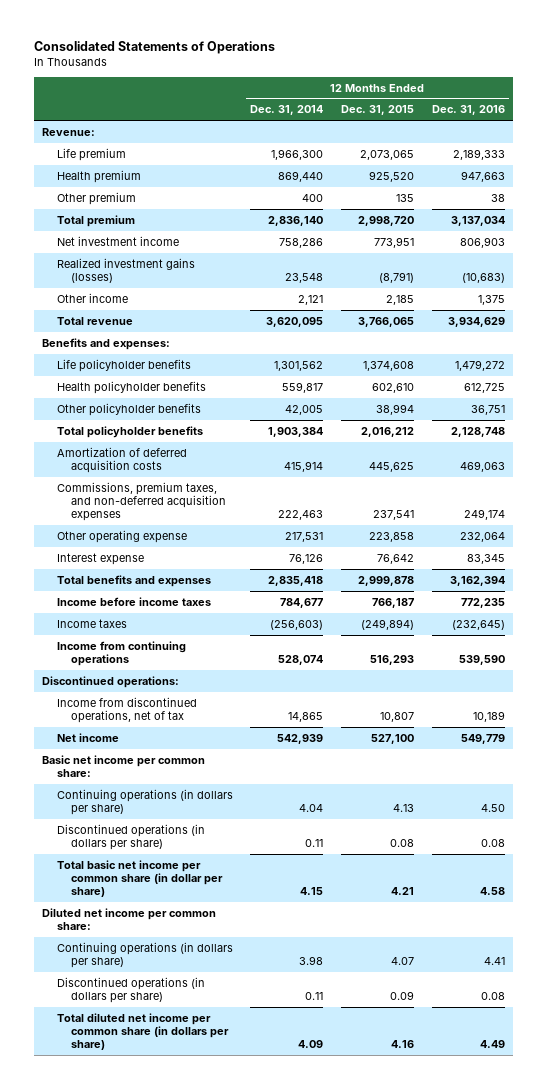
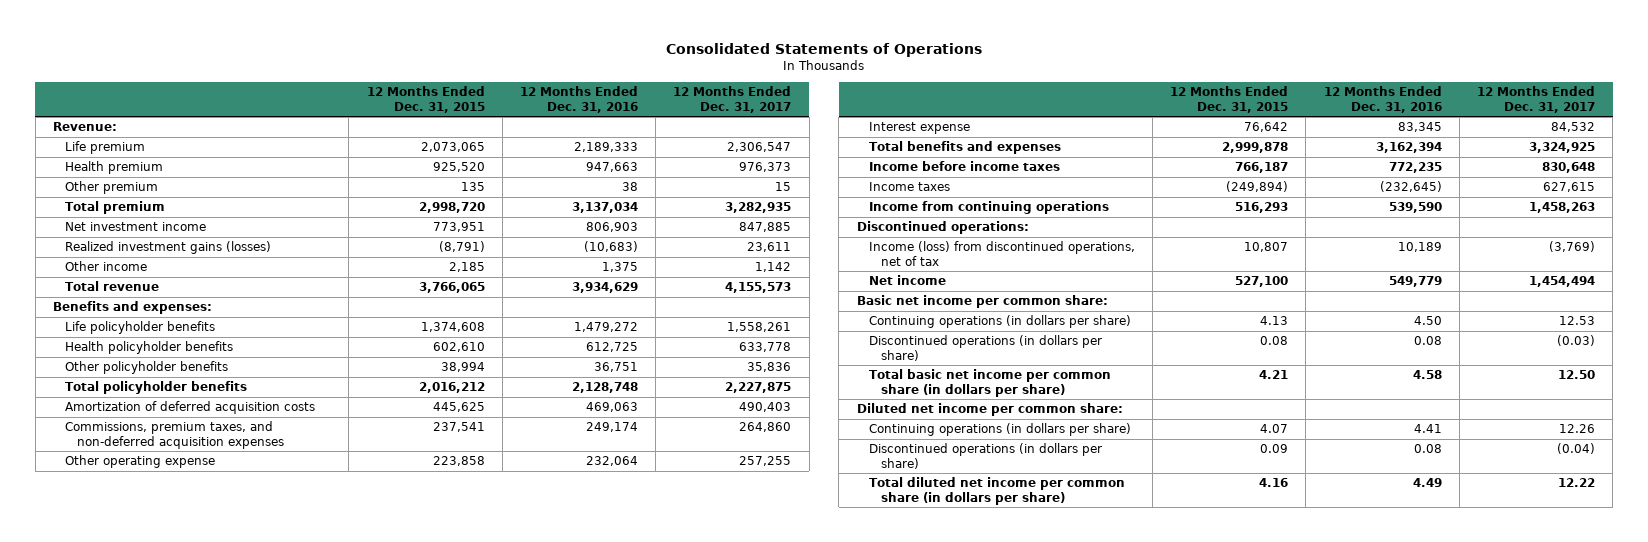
- | 12 Months Ended Dec. 31, 2014 | 12 Months Ended Dec. 31, 2015 | 12 Months Ended Dec. 31, 2016
+ | 12 Months Ended Dec. 31, 2015 | 12 Months Ended Dec. 31, 2016 | 12 Months Ended Dec. 31, 2017
- Income from discontinued operations, net of tax | 14,865 | 10,807 | 10,189
+ Income (loss) from discontinued operations, net of tax | 10,807 | 10,189 | (3,769)
- Total basic net income per common share (in dollar per share) | 4.15 | 4.21 | 4.58
+ Total basic net income per common share (in dollars per share) | 4.21 | 4.58 | 12.50

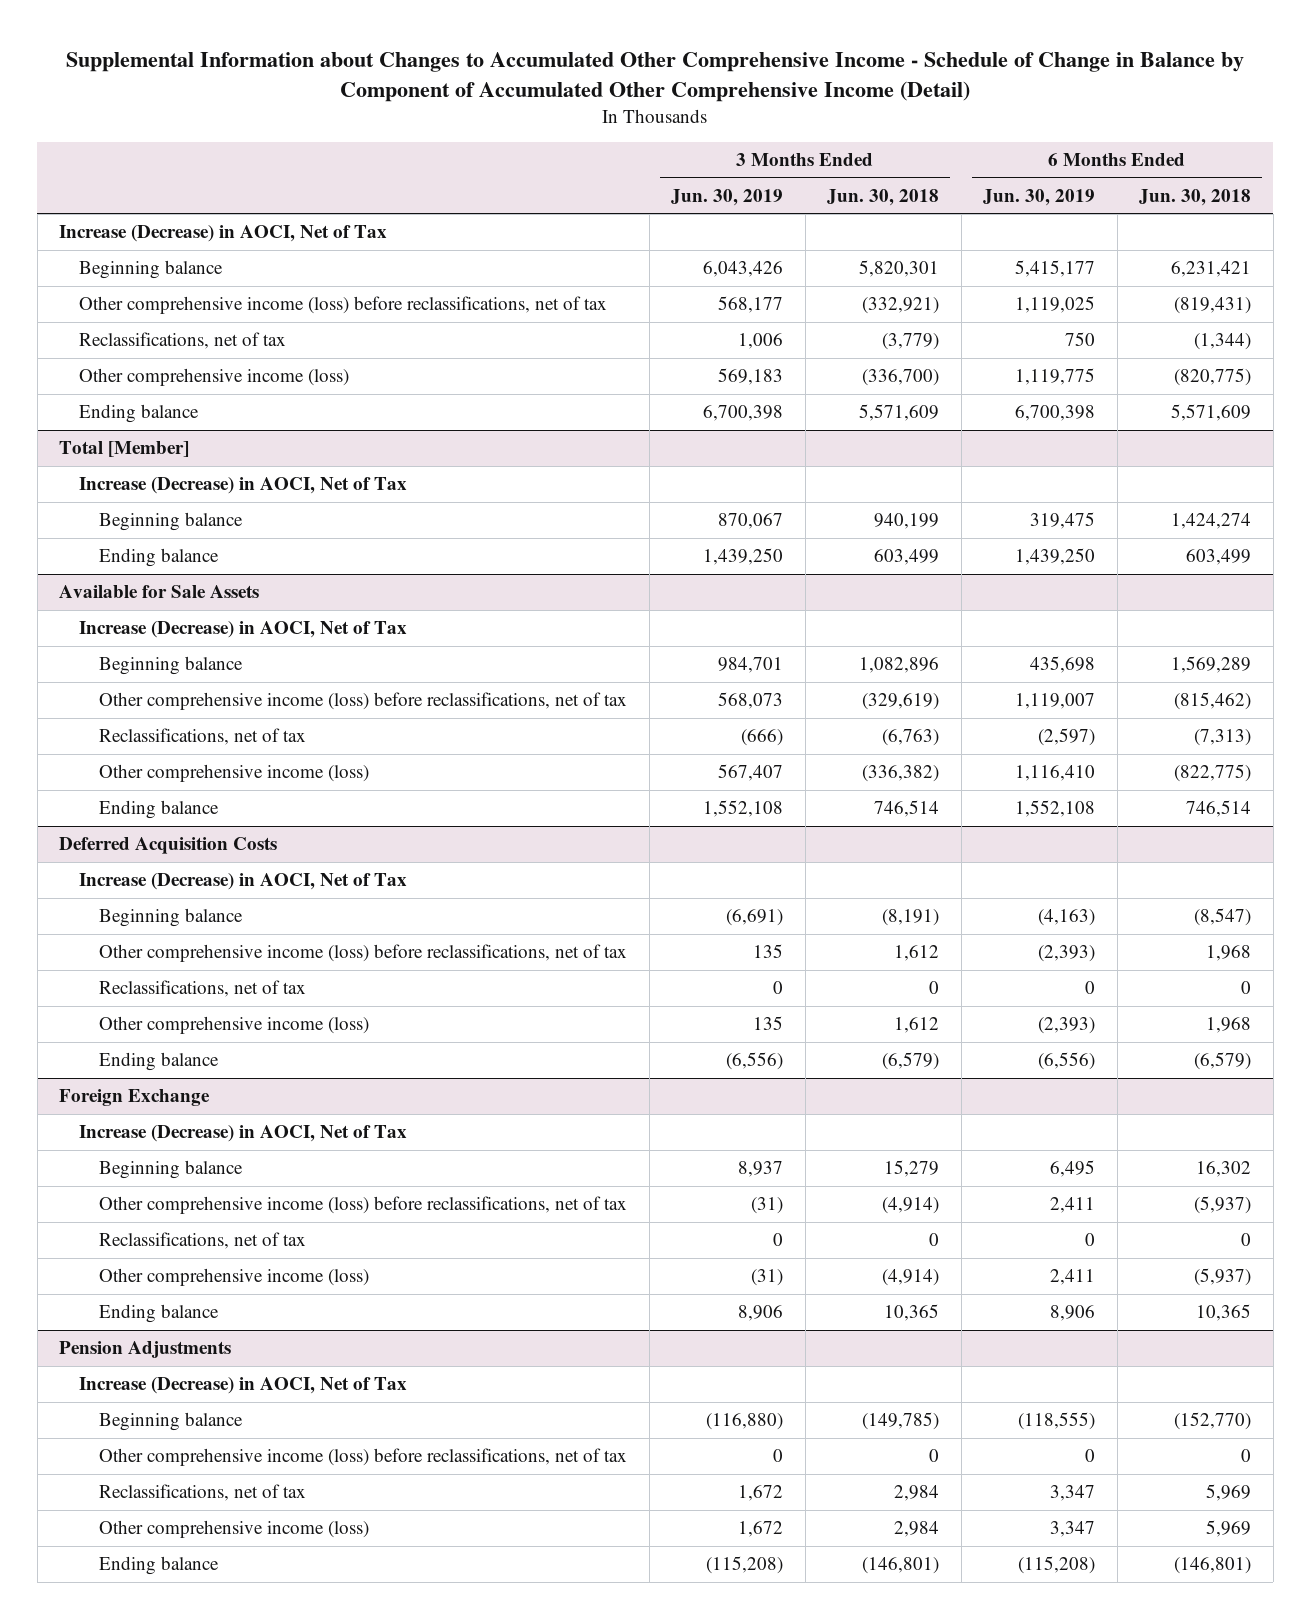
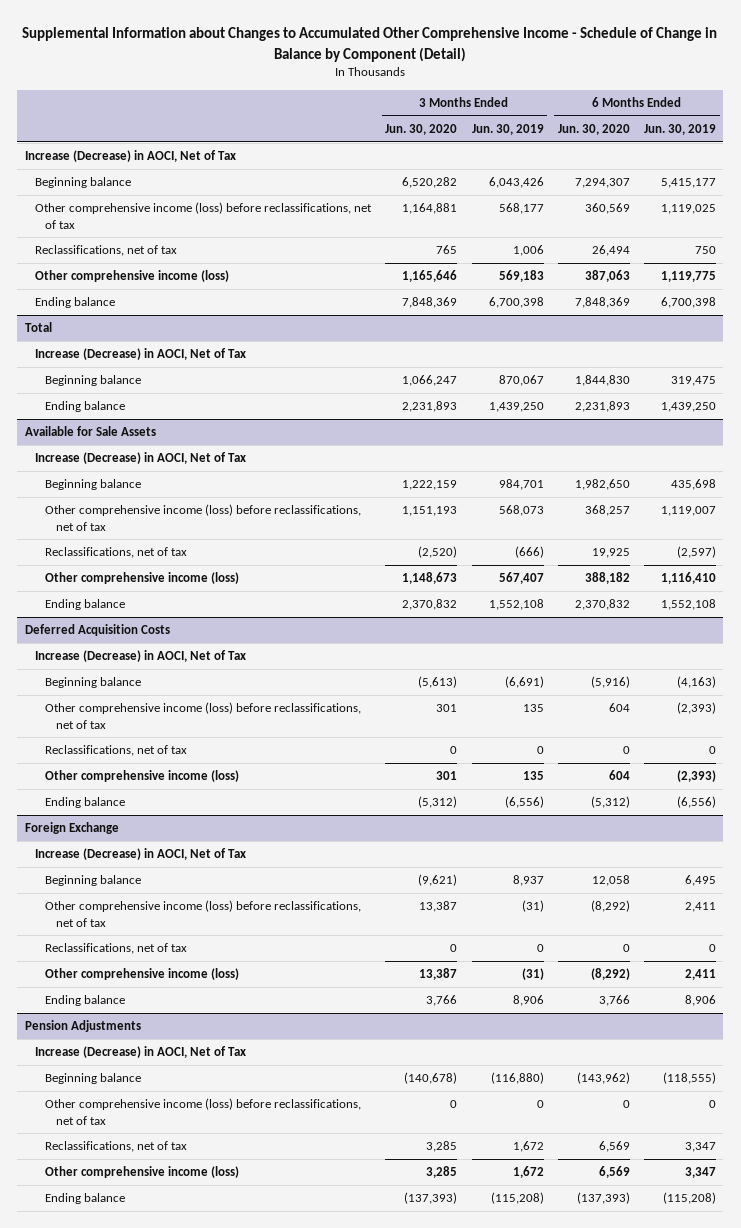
- Supplemental Information about Changes to Accumulated Other Comprehensive Income - Schedule of Change in Balance by Component of Accumulated Other Comprehensive Income (Detail)
+ Supplemental Information about Changes to Accumulated Other Comprehensive Income - Schedule of Change in Balance by Component (Detail)
- | 3 Months Ended Jun. 30, 2019 | 3 Months Ended Jun. 30, 2018 | 6 Months Ended Jun. 30, 2019 | 6 Months Ended Jun. 30, 2018
+ | 3 Months Ended Jun. 30, 2020 | 3 Months Ended Jun. 30, 2019 | 6 Months Ended Jun. 30, 2020 | 6 Months Ended Jun. 30, 2019
- Total [Member]
+ Total

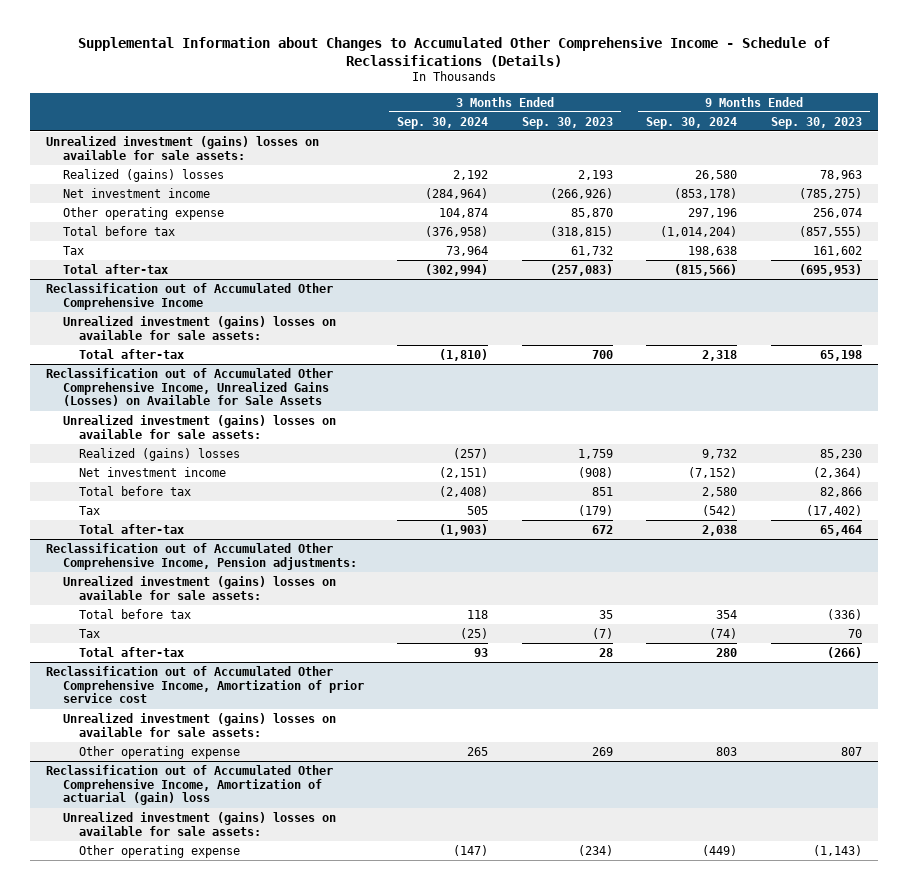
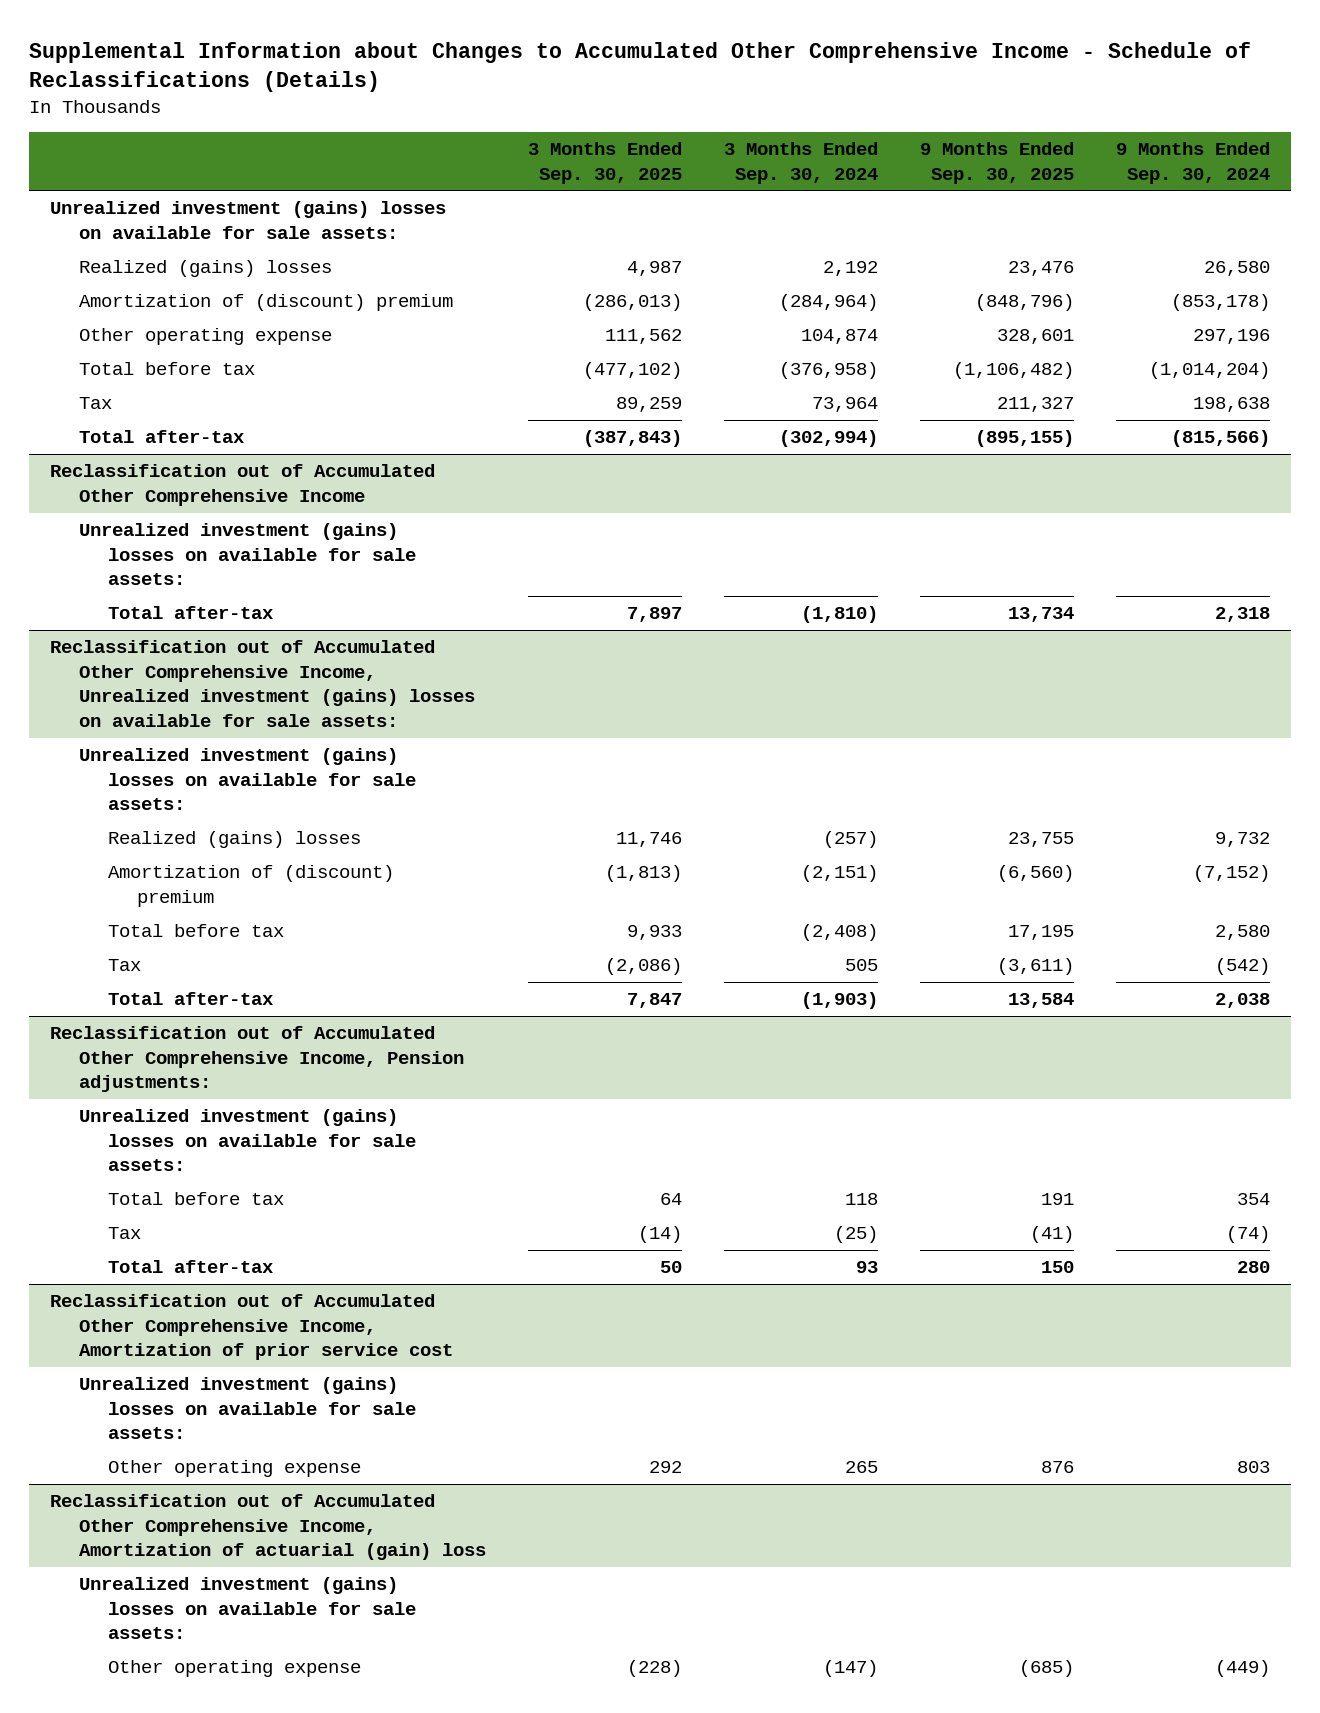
- | 3 Months Ended Sep. 30, 2024 | 3 Months Ended Sep. 30, 2023 | 9 Months Ended Sep. 30, 2024 | 9 Months Ended Sep. 30, 2023
+ | 3 Months Ended Sep. 30, 2025 | 3 Months Ended Sep. 30, 2024 | 9 Months Ended Sep. 30, 2025 | 9 Months Ended Sep. 30, 2024
- Net investment income | (284,964) | (266,926) | (853,178) | (785,275)
+ Amortization of (discount) premium | (286,013) | (284,964) | (848,796) | (853,178)
- Reclassification out of Accumulated Other Comprehensive Income, Unrealized Gains (Losses) on Available for Sale Assets
+ Reclassification out of Accumulated Other Comprehensive Income, Unrealized investment (gains) losses on available for sale assets:
- Net investment income | (2,151) | (908) | (7,152) | (2,364)
+ Amortization of (discount) premium | (1,813) | (2,151) | (6,560) | (7,152)

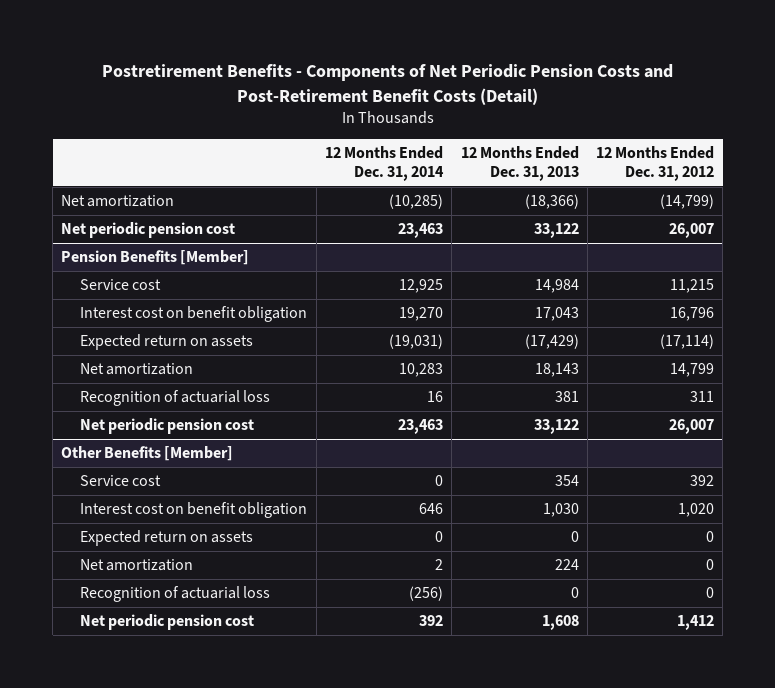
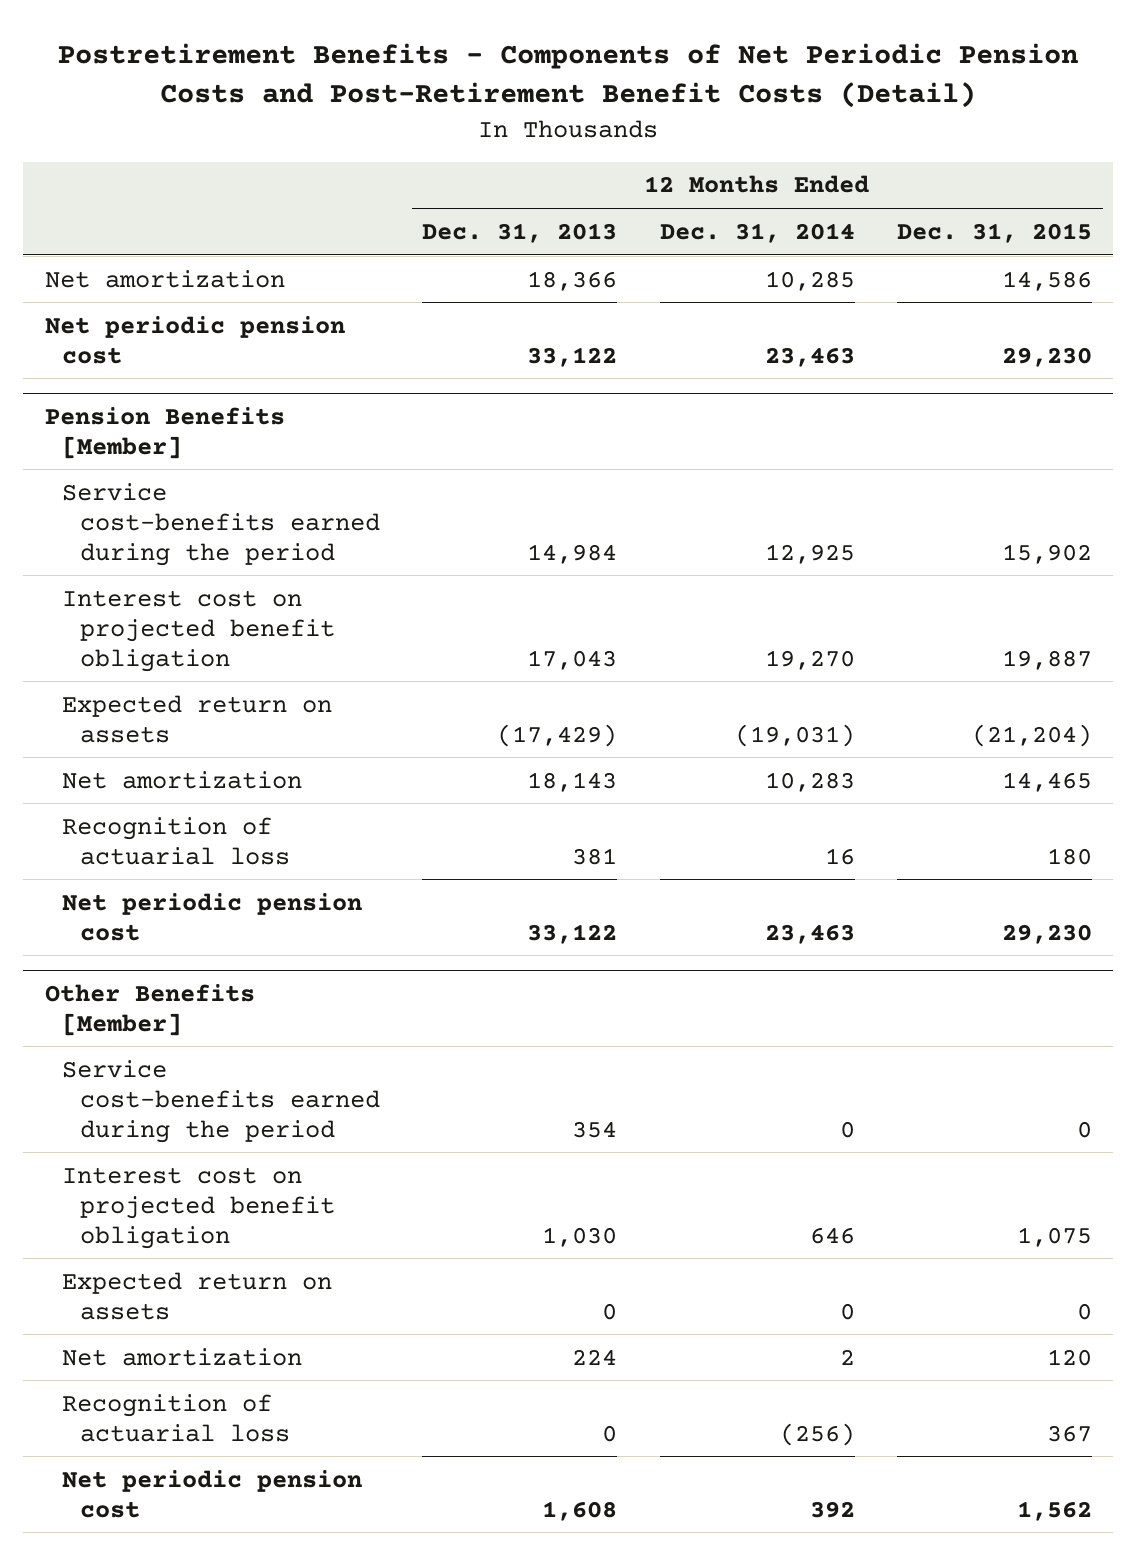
- | 12 Months Ended Dec. 31, 2014 | 12 Months Ended Dec. 31, 2013 | 12 Months Ended Dec. 31, 2012
+ | 12 Months Ended Dec. 31, 2013 | 12 Months Ended Dec. 31, 2014 | 12 Months Ended Dec. 31, 2015
- Net amortization | (10,285) | (18,366) | (14,799)
+ Net amortization | 18,366 | 10,285 | 14,586
@ Pension Benefits [Member]
- Service cost | 12,925 | 14,984 | 11,215
- Interest cost on benefit obligation | 19,270 | 17,043 | 16,796
+ Service cost-benefits earned during the period | 14,984 | 12,925 | 15,902
+ Interest cost on projected benefit obligation | 17,043 | 19,270 | 19,887
@ Other Benefits [Member]
- Service cost | 0 | 354 | 392
- Interest cost on benefit obligation | 646 | 1,030 | 1,020
+ Service cost-benefits earned during the period | 354 | 0 | 0
+ Interest cost on projected benefit obligation | 1,030 | 646 | 1,075

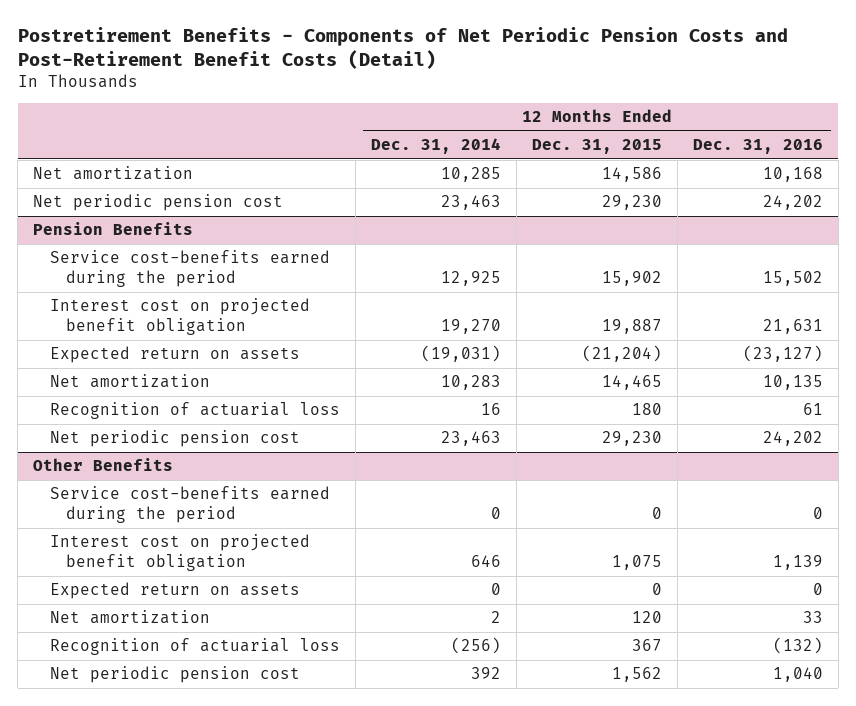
- | 12 Months Ended Dec. 31, 2013 | 12 Months Ended Dec. 31, 2014 | 12 Months Ended Dec. 31, 2015
+ | 12 Months Ended Dec. 31, 2014 | 12 Months Ended Dec. 31, 2015 | 12 Months Ended Dec. 31, 2016
- Pension Benefits [Member]
+ Pension Benefits
- Other Benefits [Member]
+ Other Benefits

